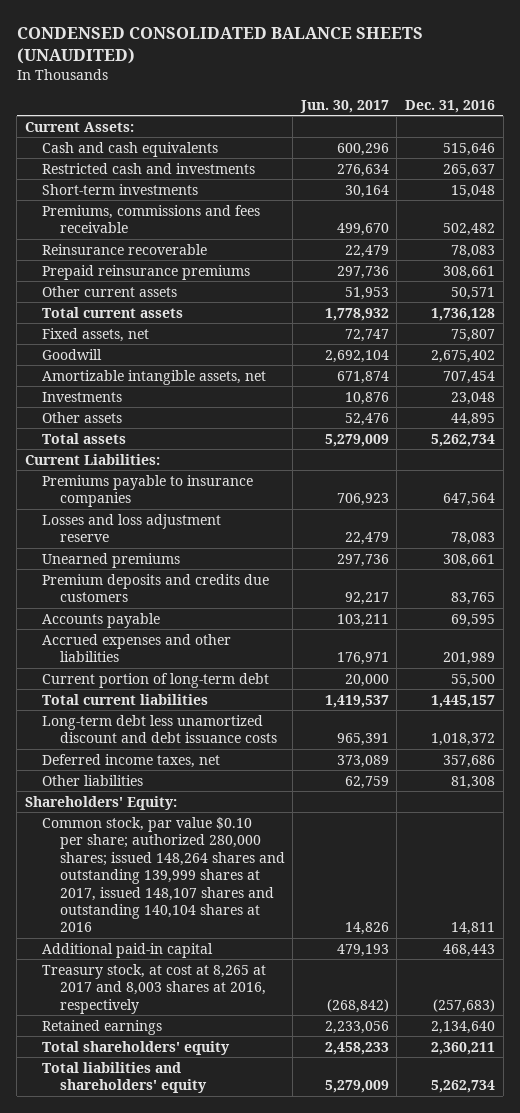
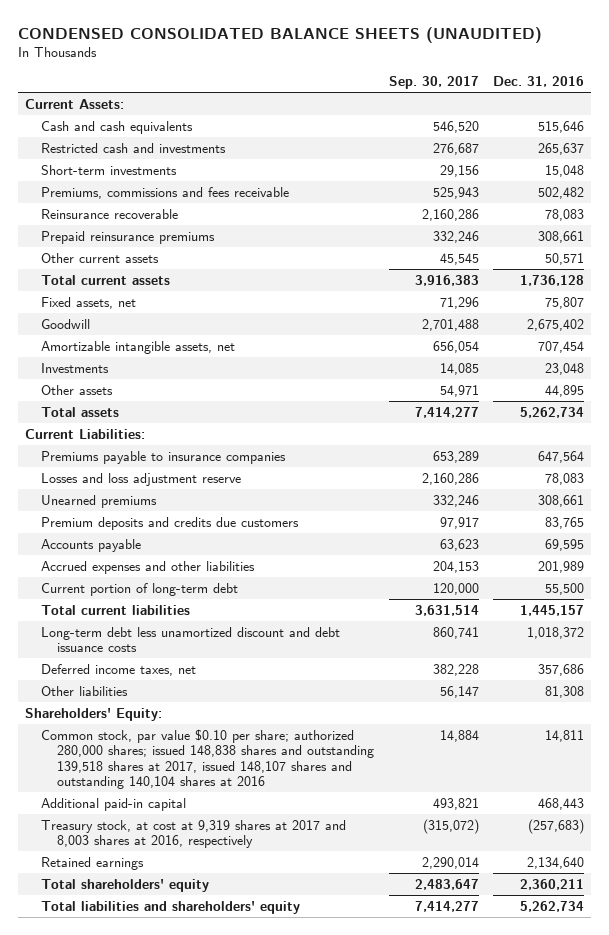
- | Jun. 30, 2017 | Dec. 31, 2016
+ | Sep. 30, 2017 | Dec. 31, 2016
- Common stock, par value $0.10 per share; authorized 280,000 shares; issued 148,264 shares and outstanding 139,999 shares at 2017, issued 148,107 shares and outstanding 140,104 shares at 2016 | 14,826 | 14,811
+ Common stock, par value $0.10 per share; authorized 280,000 shares; issued 148,838 shares and outstanding 139,518 shares at 2017, issued 148,107 shares and outstanding 140,104 shares at 2016 | 14,884 | 14,811
- Treasury stock, at cost at 8,265 at 2017 and 8,003 shares at 2016, respectively | (268,842) | (257,683)
+ Treasury stock, at cost at 9,319 shares at 2017 and 8,003 shares at 2016, respectively | (315,072) | (257,683)

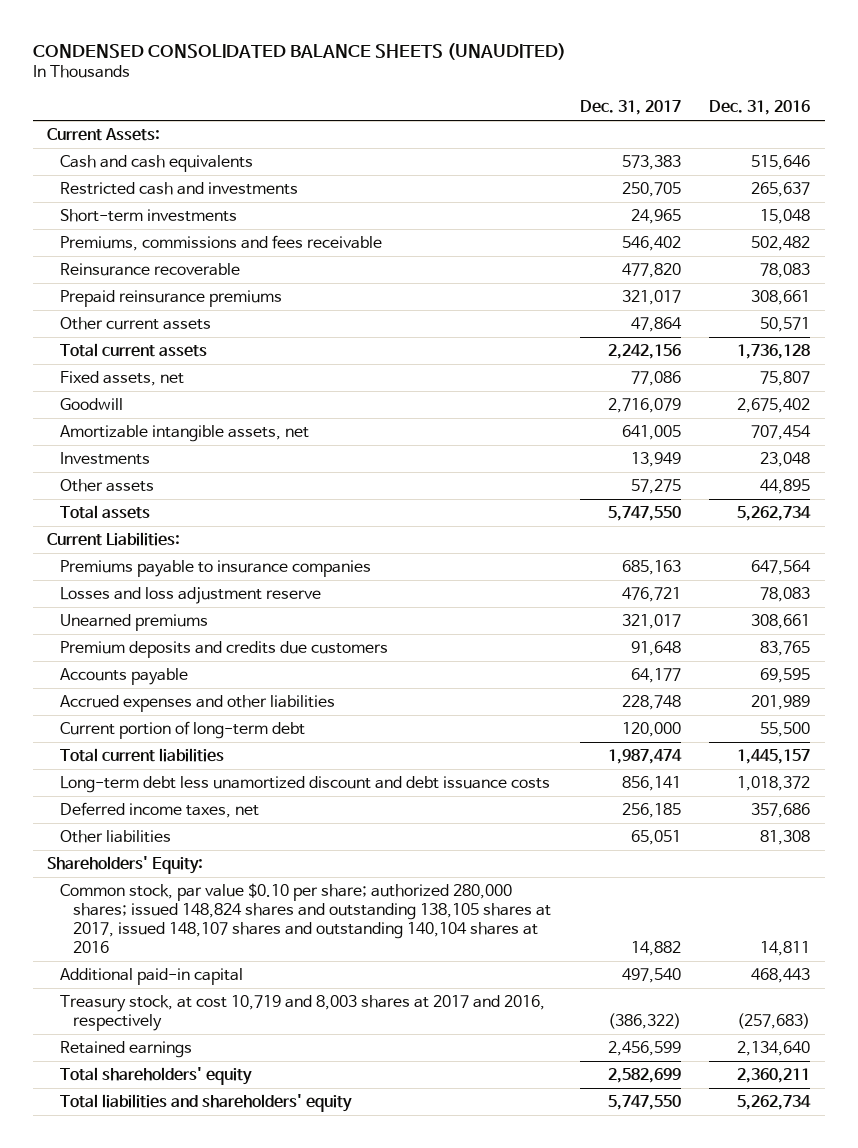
- | Sep. 30, 2017 | Dec. 31, 2016
+ | Dec. 31, 2017 | Dec. 31, 2016
- Common stock, par value $0.10 per share; authorized 280,000 shares; issued 148,838 shares and outstanding 139,518 shares at 2017, issued 148,107 shares and outstanding 140,104 shares at 2016 | 14,884 | 14,811
+ Common stock, par value $0.10 per share; authorized 280,000 shares; issued 148,824 shares and outstanding 138,105 shares at 2017, issued 148,107 shares and outstanding 140,104 shares at 2016 | 14,882 | 14,811
- Treasury stock, at cost at 9,319 shares at 2017 and 8,003 shares at 2016, respectively | (315,072) | (257,683)
+ Treasury stock, at cost 10,719 and 8,003 shares at 2017 and 2016, respectively | (386,322) | (257,683)

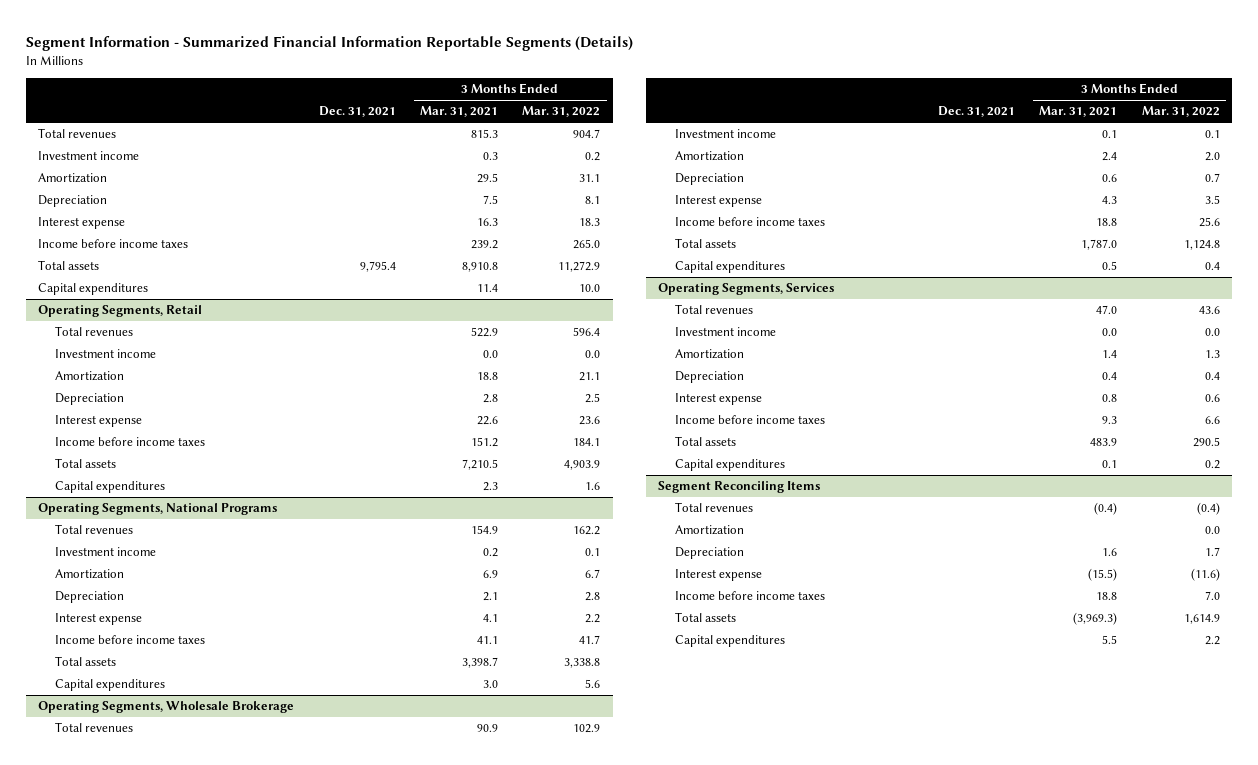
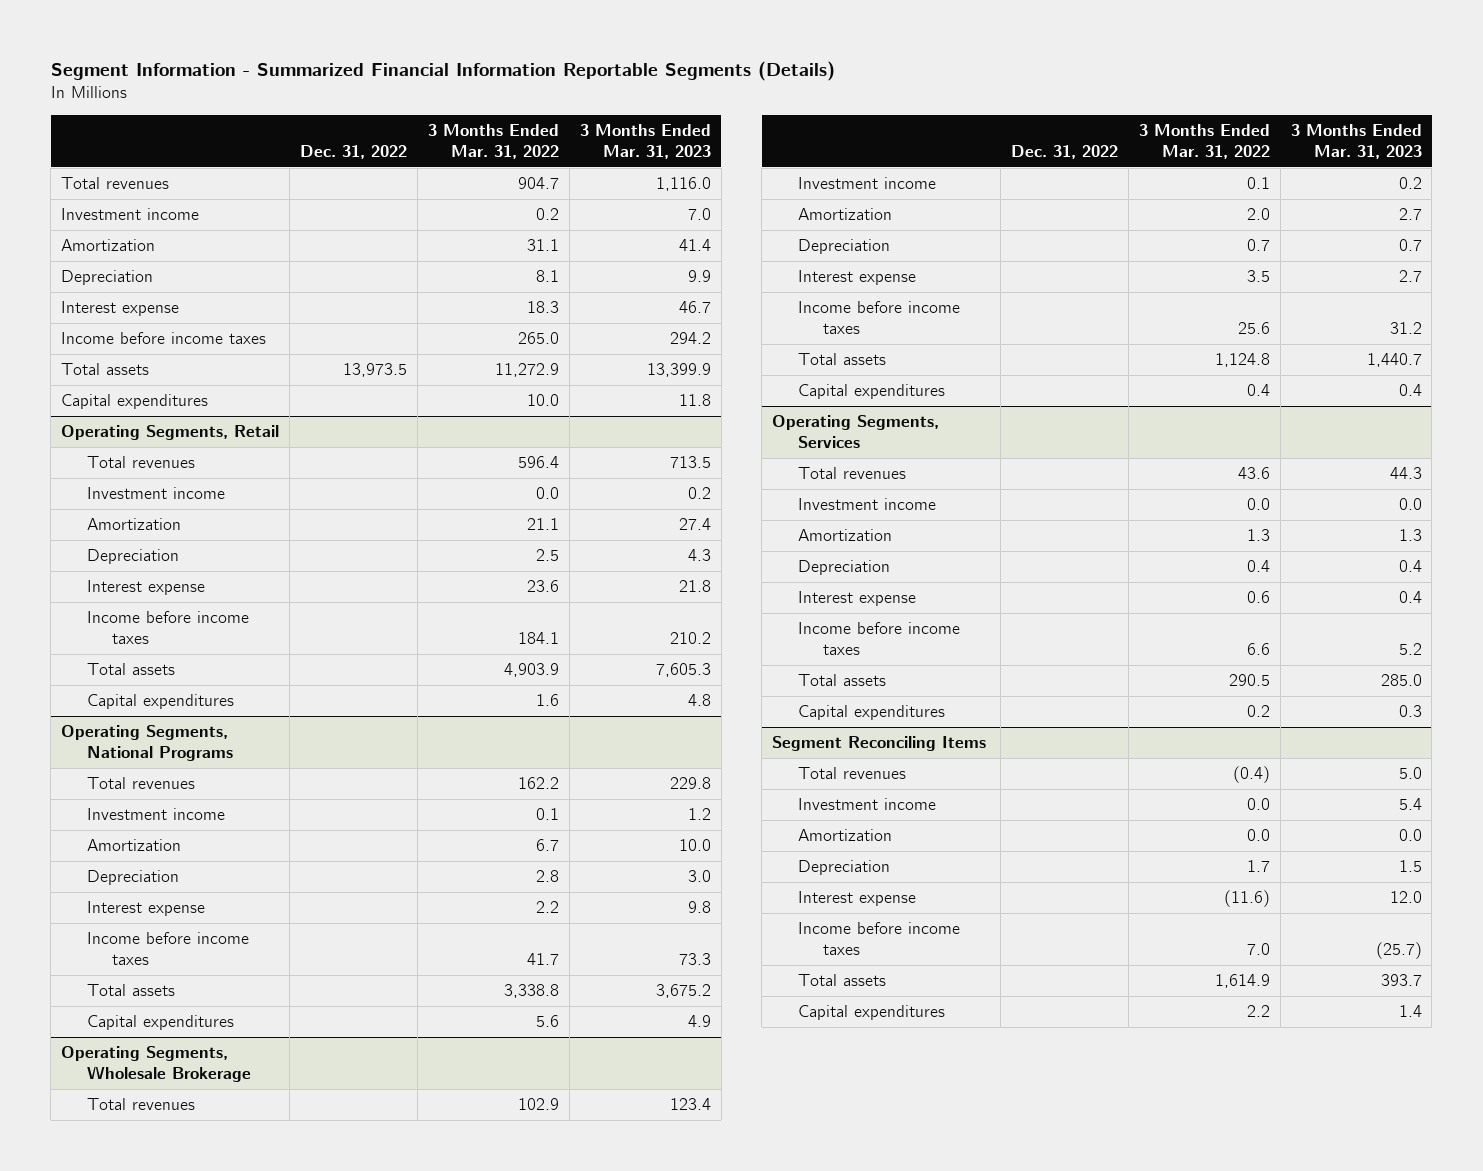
- | Dec. 31, 2021 | 3 Months Ended Mar. 31, 2021 | 3 Months Ended Mar. 31, 2022
+ | Dec. 31, 2022 | 3 Months Ended Mar. 31, 2022 | 3 Months Ended Mar. 31, 2023
@ Segment Reconciling Items
+ Investment income | | 0.0 | 5.4

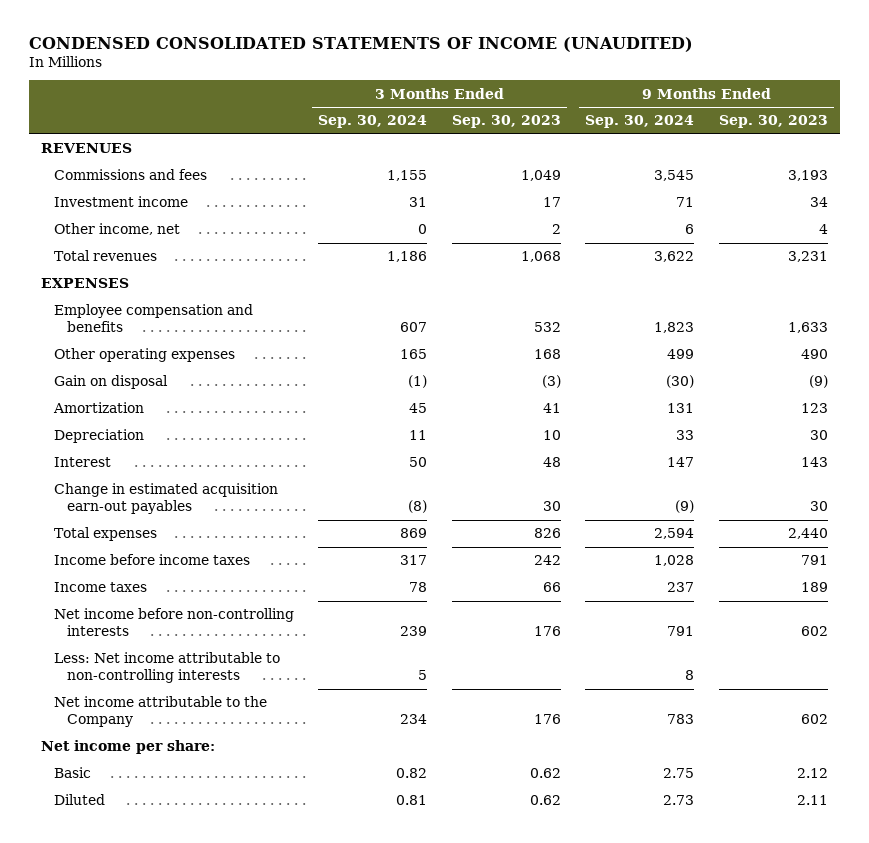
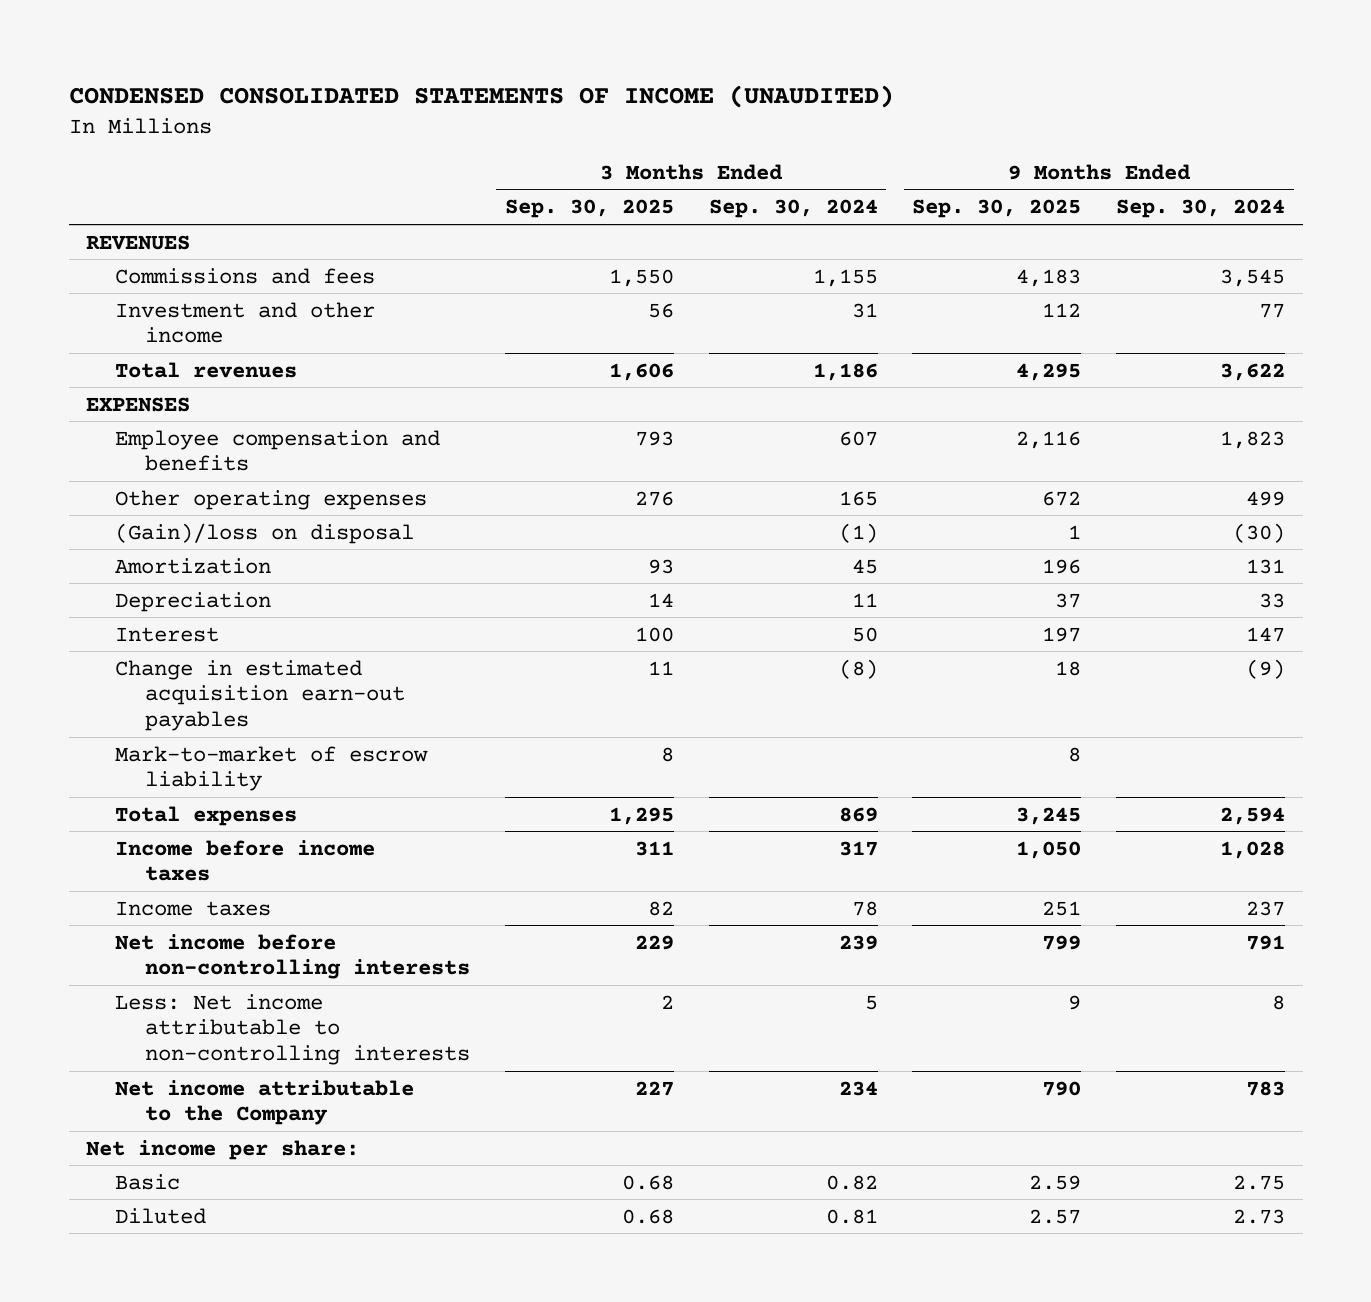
- | 3 Months Ended Sep. 30, 2024 | 3 Months Ended Sep. 30, 2023 | 9 Months Ended Sep. 30, 2024 | 9 Months Ended Sep. 30, 2023
+ | 3 Months Ended Sep. 30, 2025 | 3 Months Ended Sep. 30, 2024 | 9 Months Ended Sep. 30, 2025 | 9 Months Ended Sep. 30, 2024
- Investment income | 31 | 17 | 71 | 34
- Other income, net | 0 | 2 | 6 | 4
+ Investment and other income | 56 | 31 | 112 | 77
- Gain on disposal | (1) | (3) | (30) | (9)
+ (Gain)/loss on disposal | | (1) | 1 | (30)
+ Mark-to-market of escrow liability | 8 | | 8 |

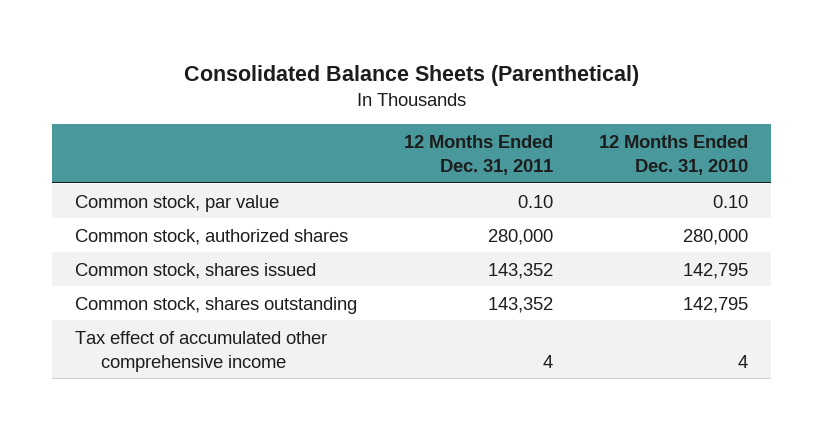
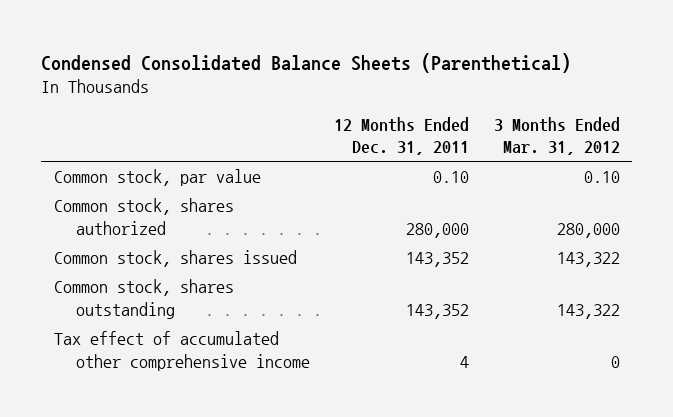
- Consolidated Balance Sheets (Parenthetical)
+ Condensed Consolidated Balance Sheets (Parenthetical)
- | 12 Months Ended Dec. 31, 2011 | 12 Months Ended Dec. 31, 2010
+ | 12 Months Ended Dec. 31, 2011 | 3 Months Ended Mar. 31, 2012
- Common stock, authorized shares | 280,000 | 280,000
+ Common stock, shares authorized | 280,000 | 280,000

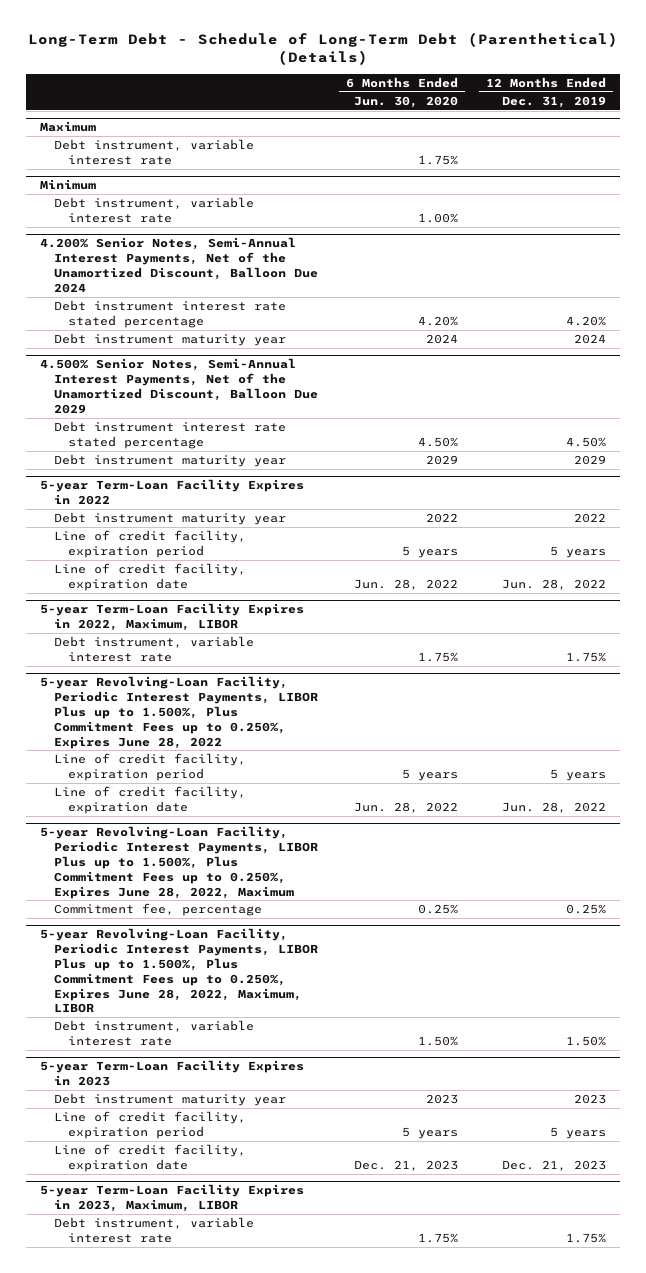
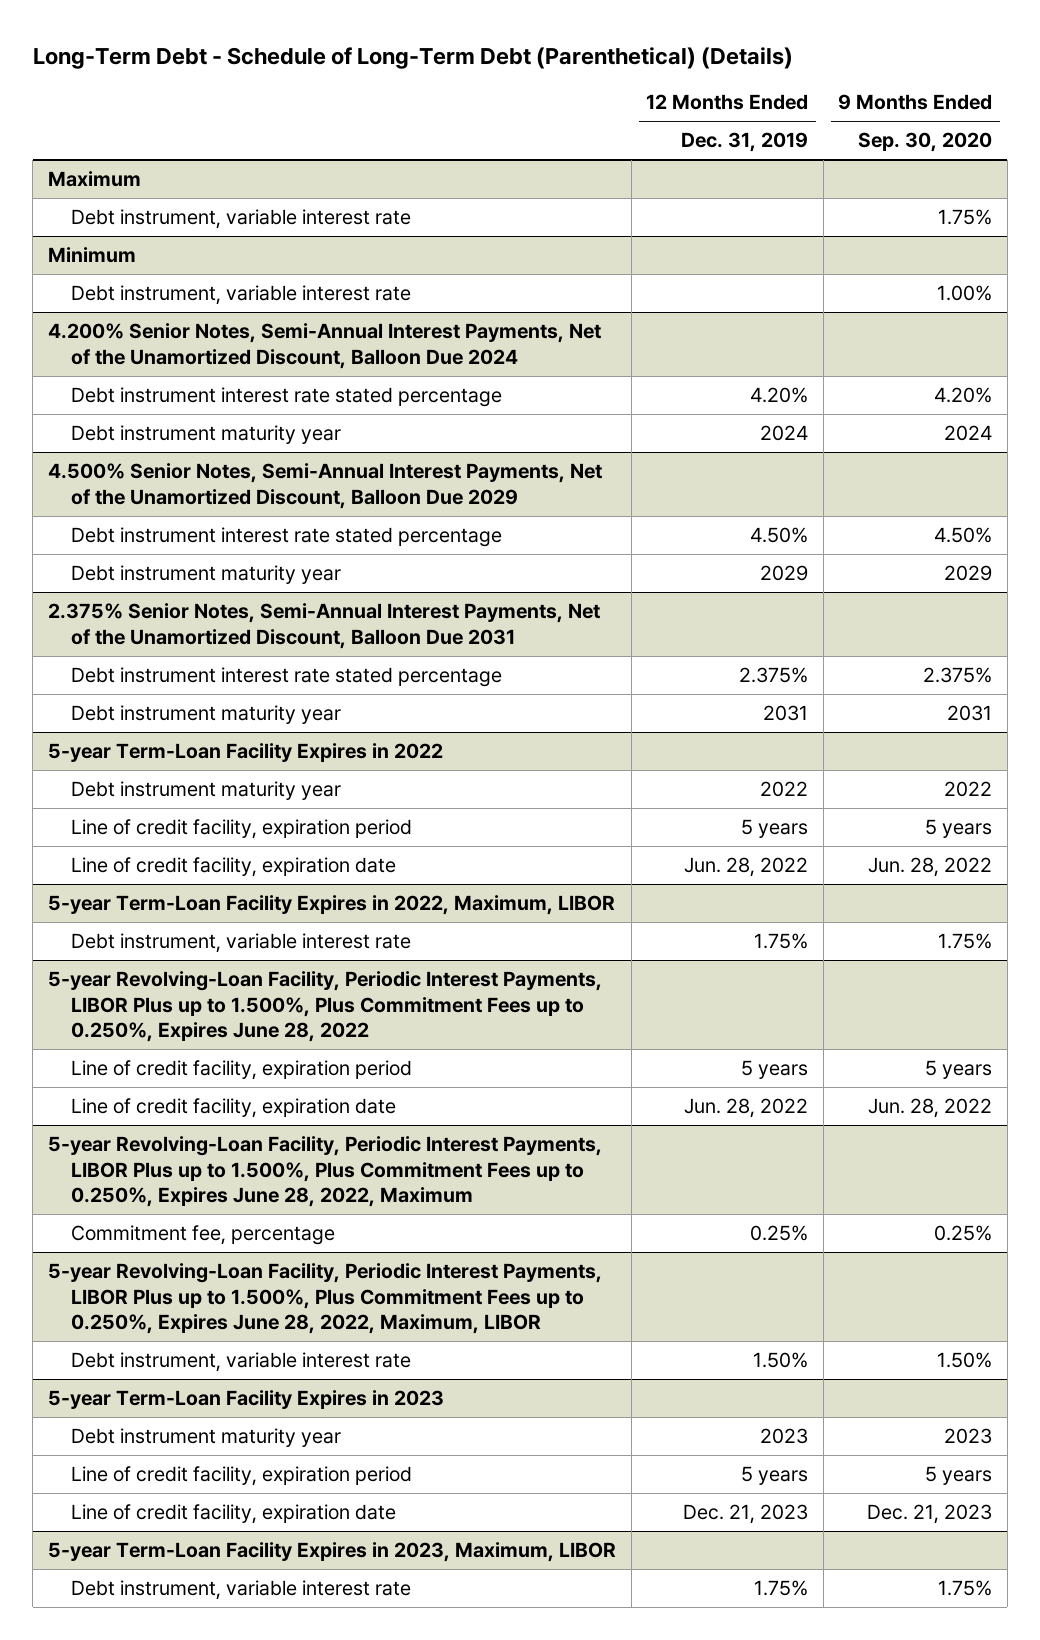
- | 6 Months Ended Jun. 30, 2020 | 12 Months Ended Dec. 31, 2019
+ | 12 Months Ended Dec. 31, 2019 | 9 Months Ended Sep. 30, 2020
+ 2.375% Senior Notes, Semi-Annual Interest Payments, Net of the Unamortized Discount, Balloon Due 2031
+ Debt instrument interest rate stated percentage | 2.375% | 2.375%
+ Debt instrument maturity year | 2031 | 2031

